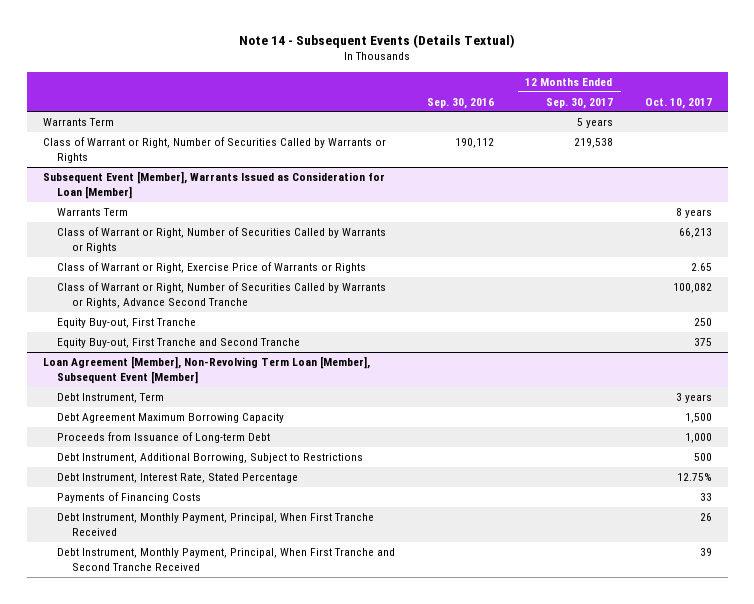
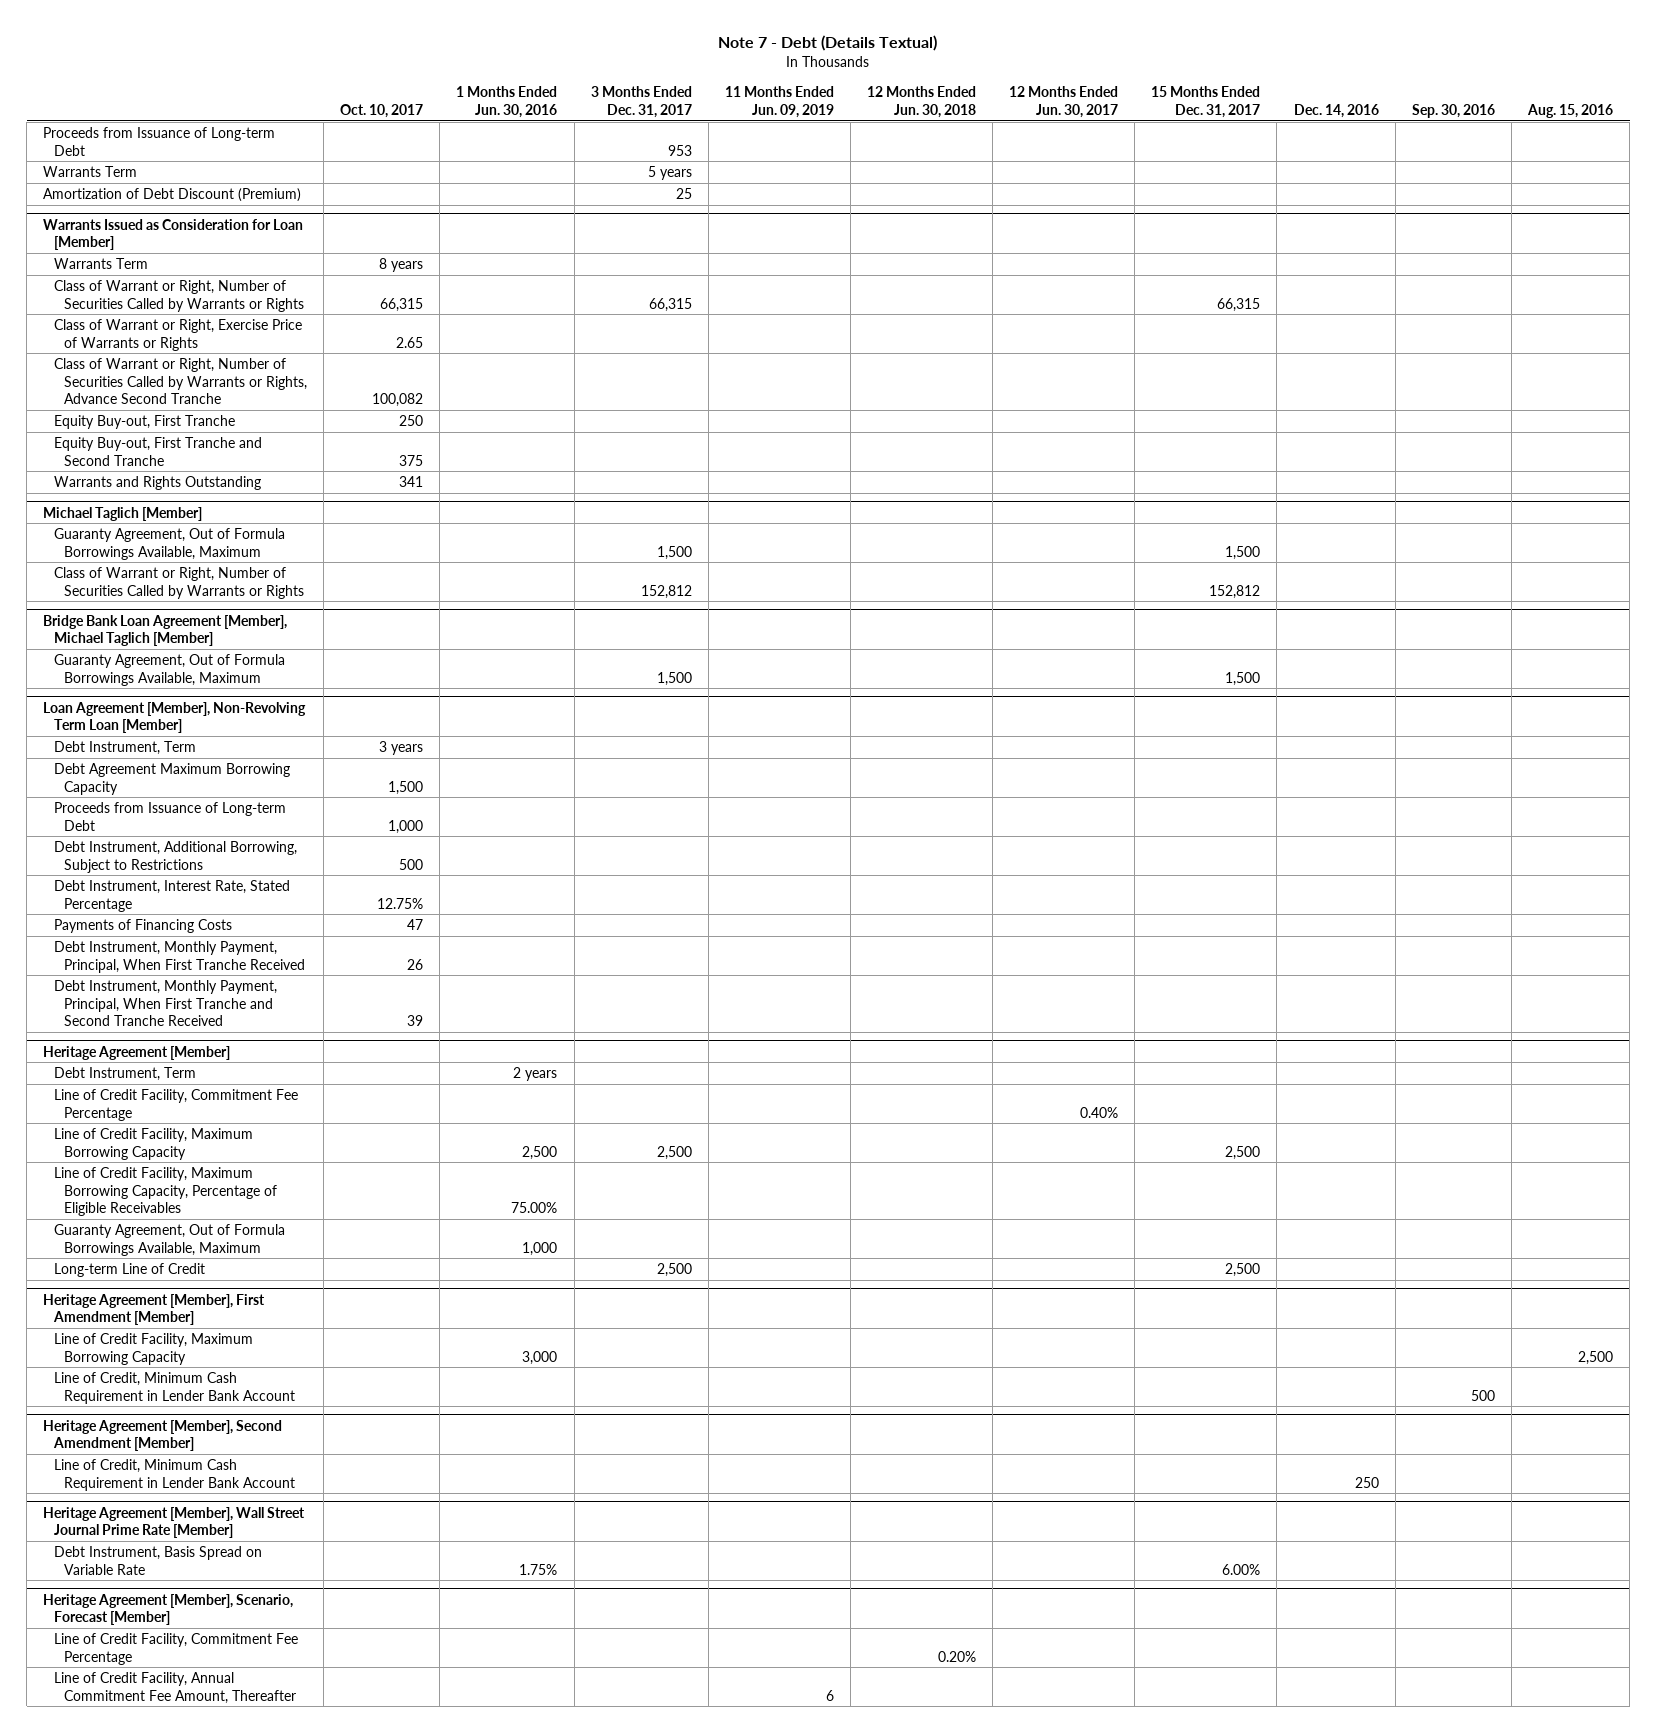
- Note 14 - Subsequent Events (Details Textual)
+ Note 7 - Debt (Details Textual)
- | Sep. 30, 2016 | 12 Months Ended Sep. 30, 2017 | Oct. 10, 2017
+ | Oct. 10, 2017 | 1 Months Ended Jun. 30, 2016 | 3 Months Ended Dec. 31, 2017 | 11 Months Ended Jun. 09, 2019 | 12 Months Ended Jun. 30, 2018 | 12 Months Ended Jun. 30, 2017 | 15 Months Ended Dec. 31, 2017 | Dec. 14, 2016 | Sep. 30, 2016 | Aug. 15, 2016
+ Proceeds from Issuance of Long-term Debt | | | 953 | | | | | | |
- Class of Warrant or Right, Number of Securities Called by Warrants or Rights | 190,112 | 219,538 |
- Subsequent Event [Member], Warrants Issued as Consideration for Loan [Member]
+ Amortization of Debt Discount (Premium) | | | 25 | | | | | | |
+ Warrants Issued as Consideration for Loan [Member]
- Class of Warrant or Right, Number of Securities Called by Warrants or Rights | | | 66,213
+ Class of Warrant or Right, Number of Securities Called by Warrants or Rights | 66,315 | | 66,315 | | | | 66,315 | | |
- Loan Agreement [Member], Non-Revolving Term Loan [Member], Subsequent Event [Member]
+ Warrants and Rights Outstanding | 341 | | | | | | | | |
+ Michael Taglich [Member]
+ Guaranty Agreement, Out of Formula Borrowings Available, Maximum | | | 1,500 | | | | 1,500 | | |
+ Class of Warrant or Right, Number of Securities Called by Warrants or Rights | | | 152,812 | | | | 152,812 | | |
+ Bridge Bank Loan Agreement [Member], Michael Taglich [Member]
+ Guaranty Agreement, Out of Formula Borrowings Available, Maximum | | | 1,500 | | | | 1,500 | | |
+ Loan Agreement [Member], Non-Revolving Term Loan [Member]
- Payments of Financing Costs | | | 33
+ Payments of Financing Costs | 47 | | | | | | | | |
+ Heritage Agreement [Member]
+ Debt Instrument, Term | | 2 years | | | | | | | |
+ Line of Credit Facility, Commitment Fee Percentage | | | | | | 0.40% | | | |
+ Line of Credit Facility, Maximum Borrowing Capacity | | 2,500 | 2,500 | | | | 2,500 | | |
+ Line of Credit Facility, Maximum Borrowing Capacity, Percentage of Eligible Receivables | | 75.00% | | | | | | | |
+ Guaranty Agreement, Out of Formula Borrowings Available, Maximum | | 1,000 | | | | | | | |
+ Long-term Line of Credit | | | 2,500 | | | | 2,500 | | |
+ Heritage Agreement [Member], First Amendment [Member]
+ Line of Credit Facility, Maximum Borrowing Capacity | | 3,000 | | | | | | | | 2,500
+ Line of Credit, Minimum Cash Requirement in Lender Bank Account | | | | | | | | | 500 |
+ Heritage Agreement [Member], Second Amendment [Member]
+ Line of Credit, Minimum Cash Requirement in Lender Bank Account | | | | | | | | 250 | |
+ Heritage Agreement [Member], Wall Street Journal Prime Rate [Member]
+ Debt Instrument, Basis Spread on Variable Rate | | 1.75% | | | | | 6.00% | | |
+ Heritage Agreement [Member], Scenario, Forecast [Member]
+ Line of Credit Facility, Commitment Fee Percentage | | | | | 0.20% | | | | |
+ Line of Credit Facility, Annual Commitment Fee Amount, Thereafter | | | | 6 | | | | | |

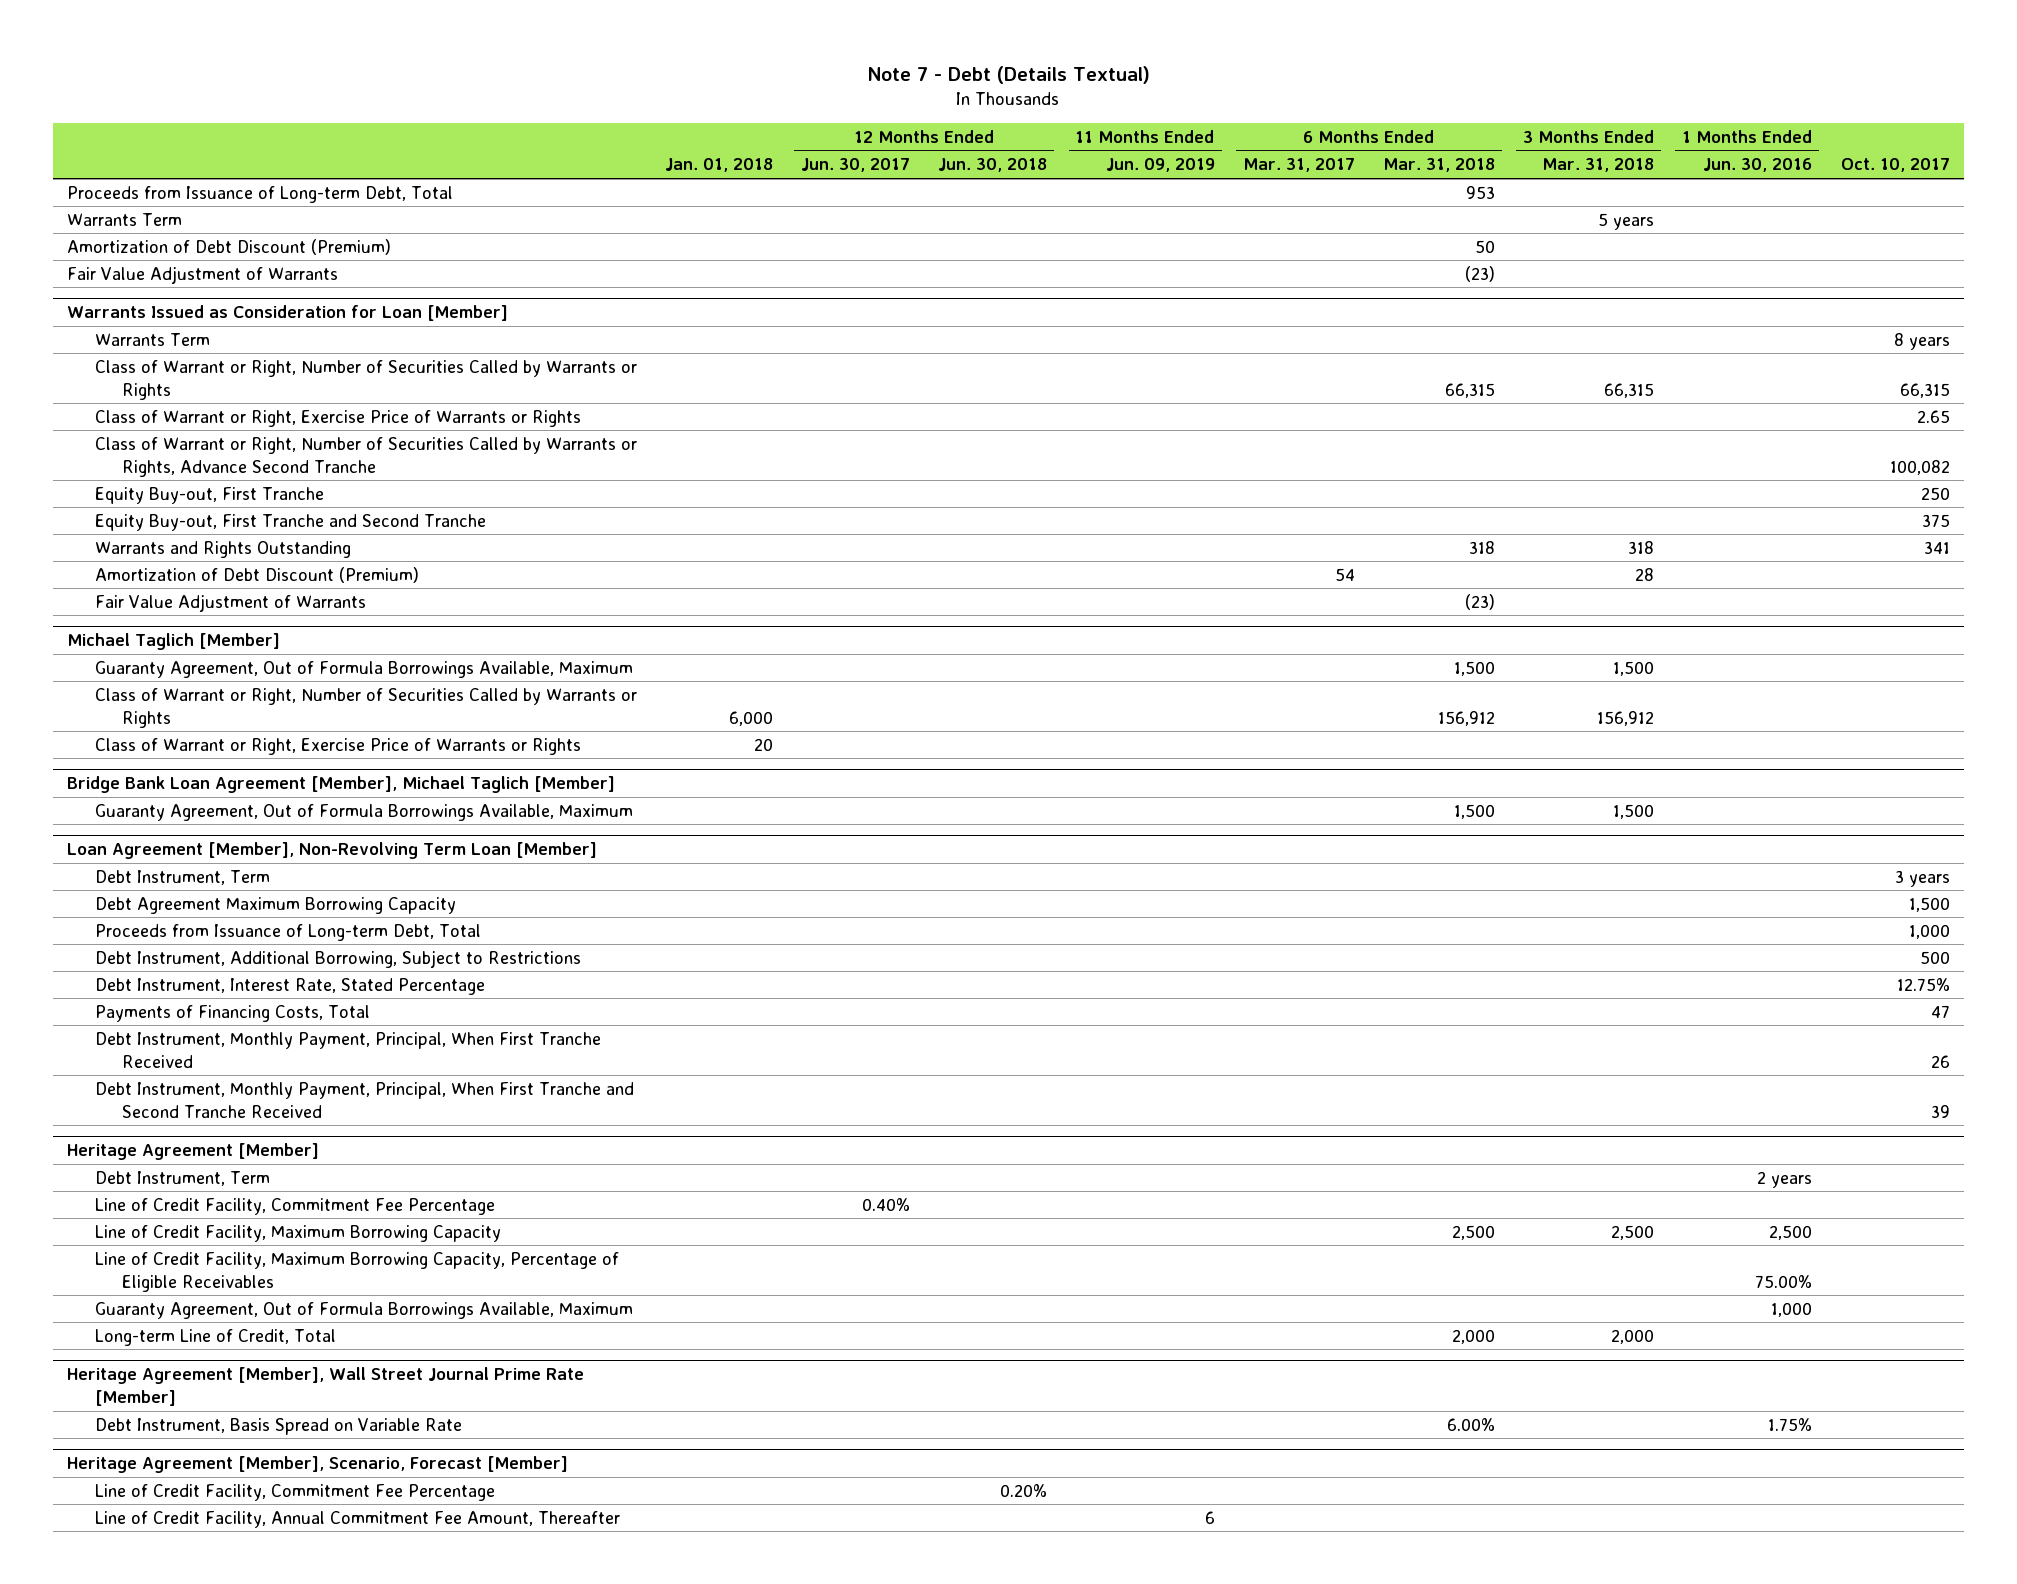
- | Oct. 10, 2017 | 1 Months Ended Jun. 30, 2016 | 3 Months Ended Dec. 31, 2017 | 11 Months Ended Jun. 09, 2019 | 12 Months Ended Jun. 30, 2018 | 12 Months Ended Jun. 30, 2017 | 15 Months Ended Dec. 31, 2017 | Dec. 14, 2016 | Sep. 30, 2016 | Aug. 15, 2016
+ | Jan. 01, 2018 | 12 Months Ended Jun. 30, 2017 | 12 Months Ended Jun. 30, 2018 | 11 Months Ended Jun. 09, 2019 | 6 Months Ended Mar. 31, 2017 | 6 Months Ended Mar. 31, 2018 | 3 Months Ended Mar. 31, 2018 | 1 Months Ended Jun. 30, 2016 | Oct. 10, 2017
- Proceeds from Issuance of Long-term Debt | | | 953 | | | | | | |
+ Proceeds from Issuance of Long-term Debt, Total | | | | | | 953 | | |
+ Fair Value Adjustment of Warrants | | | | | | (23) | | |
@ Warrants Issued as Consideration for Loan [Member]
+ Amortization of Debt Discount (Premium) | | | | | 54 | | 28 | |
+ Fair Value Adjustment of Warrants | | | | | | (23) | | |
@ Michael Taglich [Member]
+ Class of Warrant or Right, Exercise Price of Warrants or Rights | 20 | | | | | | | |
@ Loan Agreement [Member], Non-Revolving Term Loan [Member]
- Proceeds from Issuance of Long-term Debt | 1,000 | | | | | | | | |
+ Proceeds from Issuance of Long-term Debt, Total | | | | | | | | | 1,000
- Payments of Financing Costs | 47 | | | | | | | | |
+ Payments of Financing Costs, Total | | | | | | | | | 47
@ Heritage Agreement [Member]
- Long-term Line of Credit | | | 2,500 | | | | 2,500 | | |
- Heritage Agreement [Member], First Amendment [Member]
- Line of Credit Facility, Maximum Borrowing Capacity | | 3,000 | | | | | | | | 2,500
- Line of Credit, Minimum Cash Requirement in Lender Bank Account | | | | | | | | | 500 |
- Heritage Agreement [Member], Second Amendment [Member]
- Line of Credit, Minimum Cash Requirement in Lender Bank Account | | | | | | | | 250 | |
@ Heritage Agreement [Member]
+ Long-term Line of Credit, Total | | | | | | 2,000 | 2,000 | |

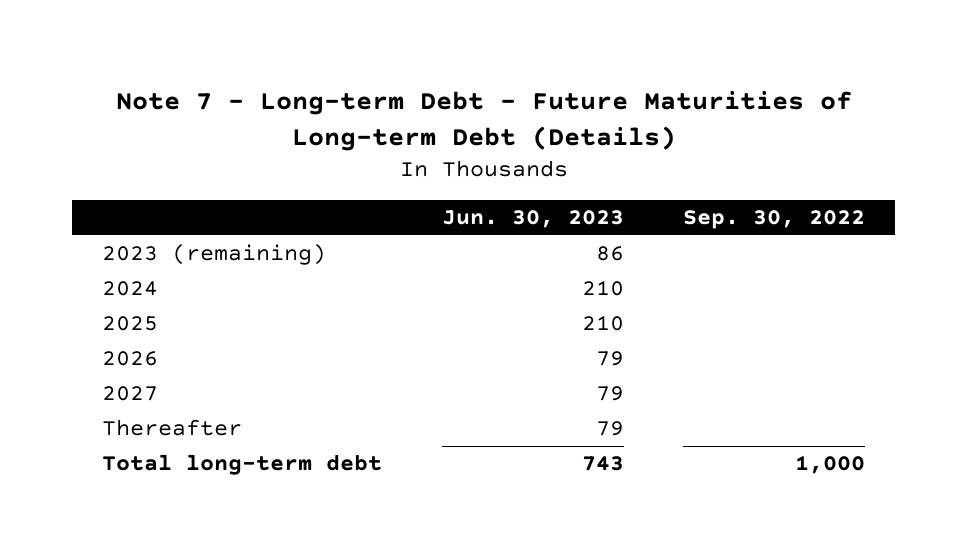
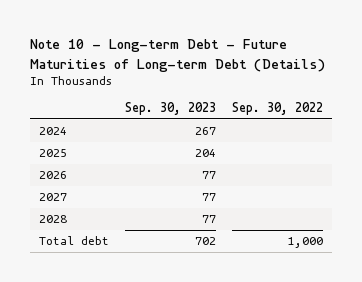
- Note 7 - Long-term Debt - Future Maturities of Long-term Debt (Details)
+ Note 10 - Long-term Debt - Future Maturities of Long-term Debt (Details)
- | Jun. 30, 2023 | Sep. 30, 2022
+ | Sep. 30, 2023 | Sep. 30, 2022
- 2023 (remaining) | 86 |
- Thereafter | 79 |
- Total long-term debt | 743 | 1,000
+ 2028 | 77 |
+ Total debt | 702 | 1,000

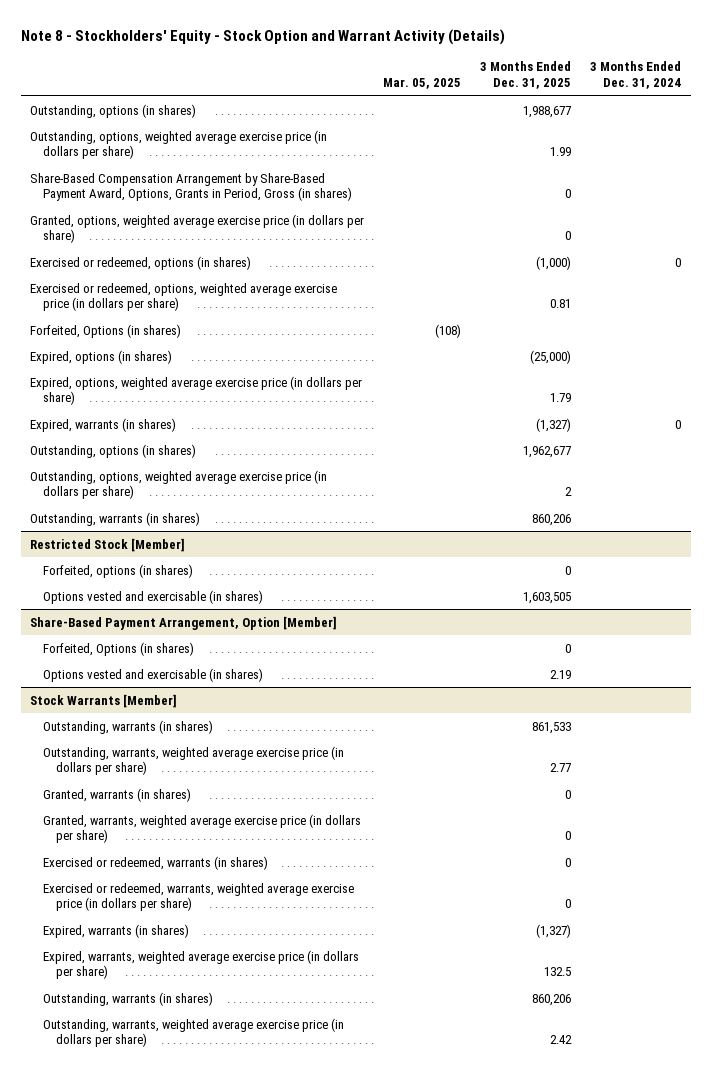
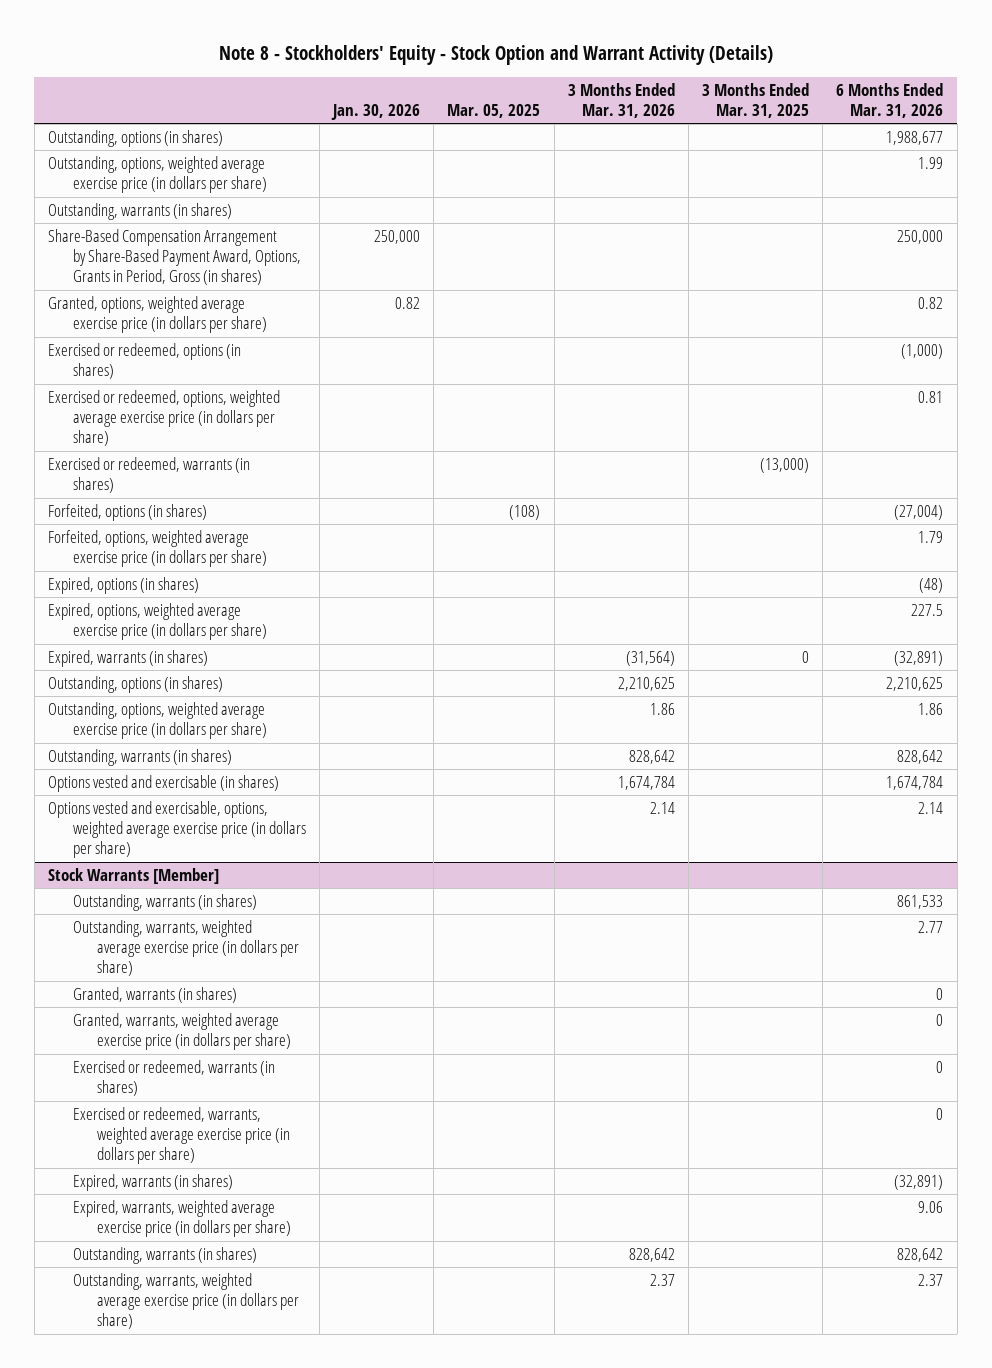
- | Mar. 05, 2025 | 3 Months Ended Dec. 31, 2025 | 3 Months Ended Dec. 31, 2024
+ | Jan. 30, 2026 | Mar. 05, 2025 | 3 Months Ended Mar. 31, 2026 | 3 Months Ended Mar. 31, 2025 | 6 Months Ended Mar. 31, 2026
+ Outstanding, warrants (in shares)
- Forfeited, Options (in shares) | (108) | |
+ Exercised or redeemed, warrants (in shares) | | | | (13,000) |
+ Forfeited, options (in shares) | | (108) | | | (27,004)
+ Forfeited, options, weighted average exercise price (in dollars per share) | | | | | 1.79
- Restricted Stock [Member]
- Forfeited, options (in shares) | | 0 |
- Options vested and exercisable (in shares) | | 1,603,505 |
- Share-Based Payment Arrangement, Option [Member]
- Forfeited, Options (in shares) | | 0 |
- Options vested and exercisable (in shares) | | 2.19 |
+ Options vested and exercisable (in shares) | | | 1,674,784 | | 1,674,784
+ Options vested and exercisable, options, weighted average exercise price (in dollars per share) | | | 2.14 | | 2.14

